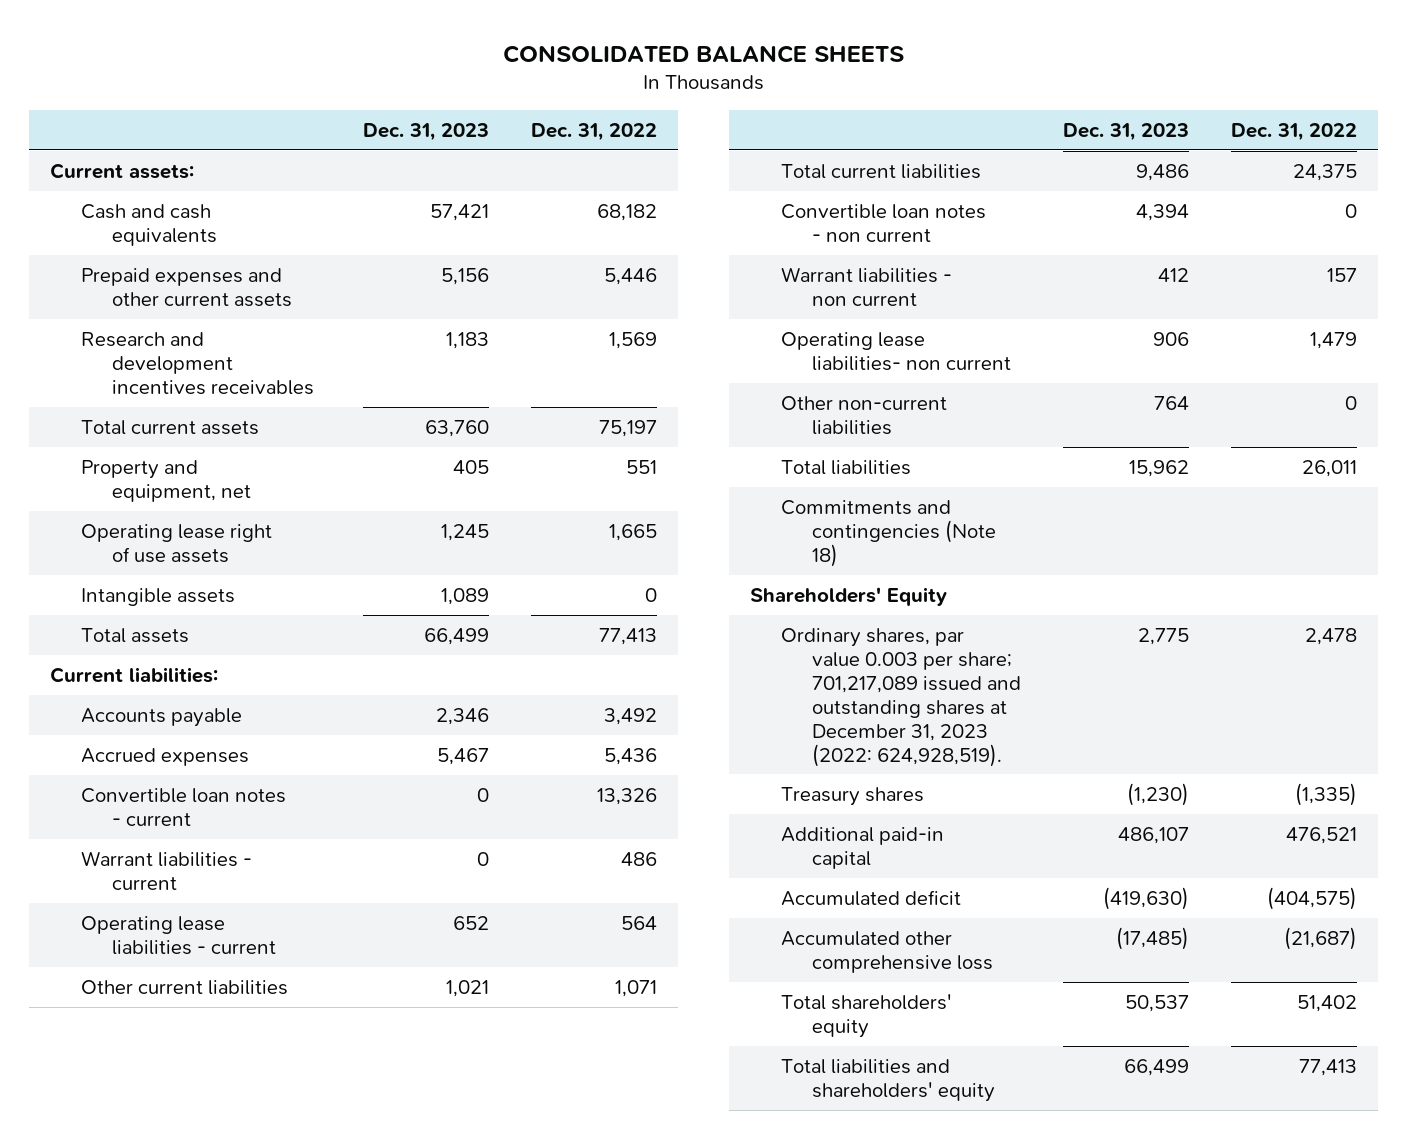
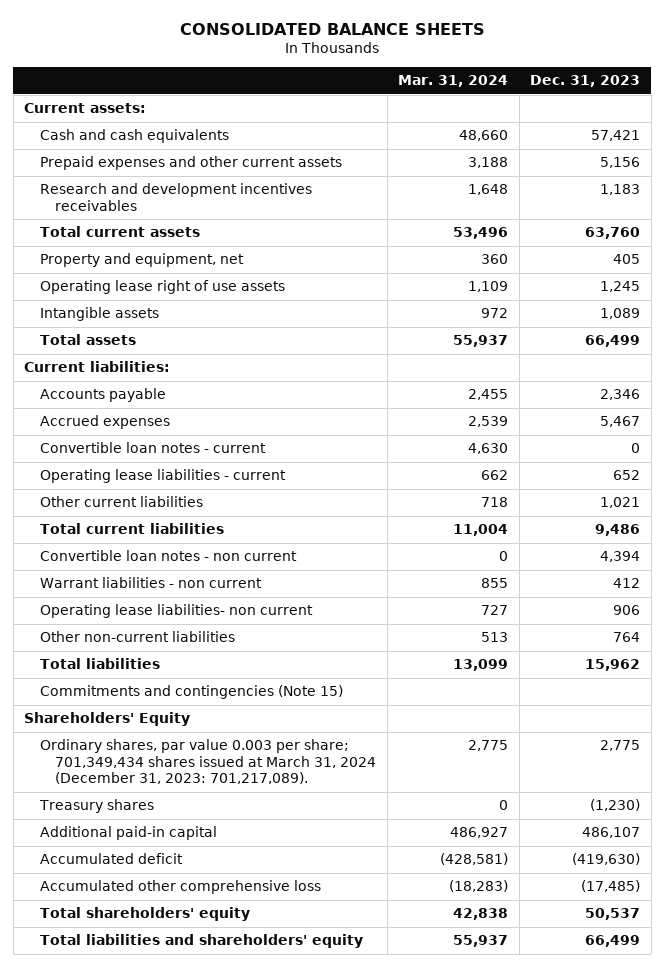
- | Dec. 31, 2023 | Dec. 31, 2022
+ | Mar. 31, 2024 | Dec. 31, 2023
- Warrant liabilities - current | 0 | 486
- Commitments and contingencies (Note 18)
+ Commitments and contingencies (Note 15)
- Ordinary shares, par value 0.003 per share; 701,217,089 issued and outstanding shares at December 31, 2023 (2022: 624,928,519). | 2,775 | 2,478
+ Ordinary shares, par value 0.003 per share; 701,349,434 shares issued at March 31, 2024 (December 31, 2023: 701,217,089). | 2,775 | 2,775

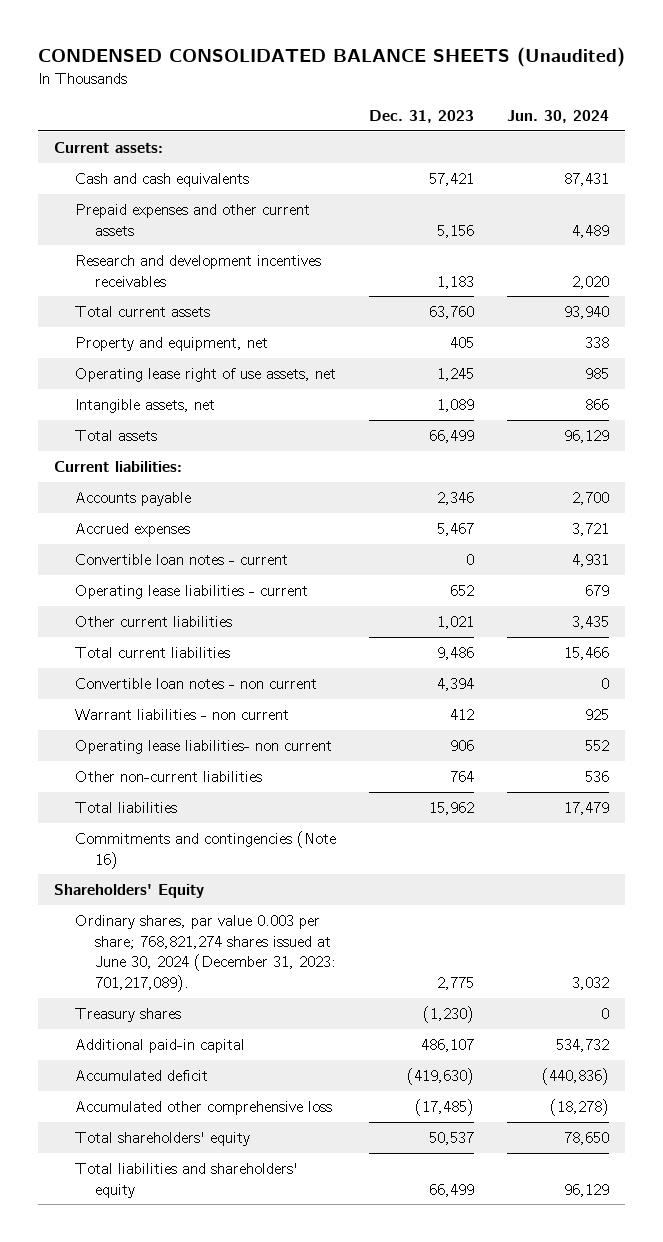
- CONSOLIDATED BALANCE SHEETS
+ CONDENSED CONSOLIDATED BALANCE SHEETS (Unaudited)
- | Mar. 31, 2024 | Dec. 31, 2023
+ | Dec. 31, 2023 | Jun. 30, 2024
- Operating lease right of use assets | 1,109 | 1,245
- Intangible assets | 972 | 1,089
+ Operating lease right of use assets, net | 1,245 | 985
+ Intangible assets, net | 1,089 | 866
- Commitments and contingencies (Note 15)
+ Commitments and contingencies (Note 16)
- Ordinary shares, par value 0.003 per share; 701,349,434 shares issued at March 31, 2024 (December 31, 2023: 701,217,089). | 2,775 | 2,775
+ Ordinary shares, par value 0.003 per share; 768,821,274 shares issued at June 30, 2024 (December 31, 2023: 701,217,089). | 2,775 | 3,032

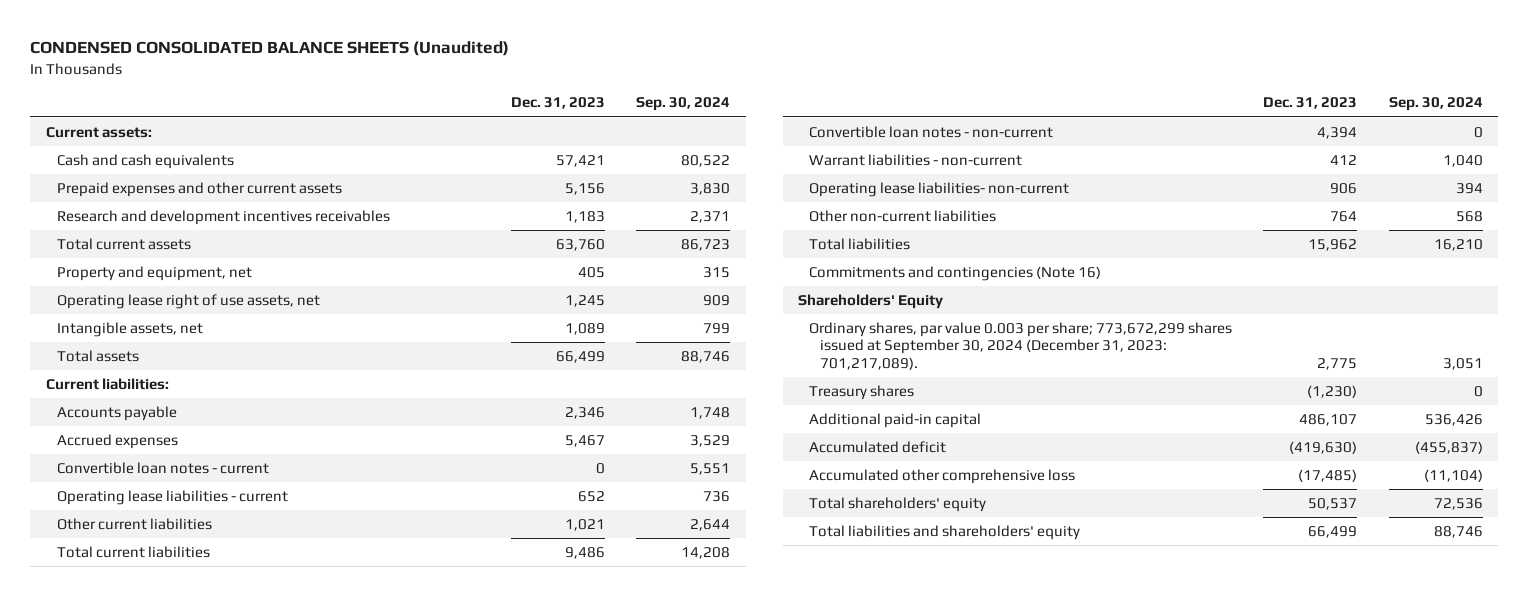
- | Dec. 31, 2023 | Jun. 30, 2024
+ | Dec. 31, 2023 | Sep. 30, 2024
- Convertible loan notes - non current | 4,394 | 0
- Warrant liabilities - non current | 412 | 925
- Operating lease liabilities- non current | 906 | 552
+ Convertible loan notes - non-current | 4,394 | 0
+ Warrant liabilities - non-current | 412 | 1,040
+ Operating lease liabilities- non-current | 906 | 394
- Ordinary shares, par value 0.003 per share; 768,821,274 shares issued at June 30, 2024 (December 31, 2023: 701,217,089). | 2,775 | 3,032
+ Ordinary shares, par value 0.003 per share; 773,672,299 shares issued at September 30, 2024 (December 31, 2023: 701,217,089). | 2,775 | 3,051

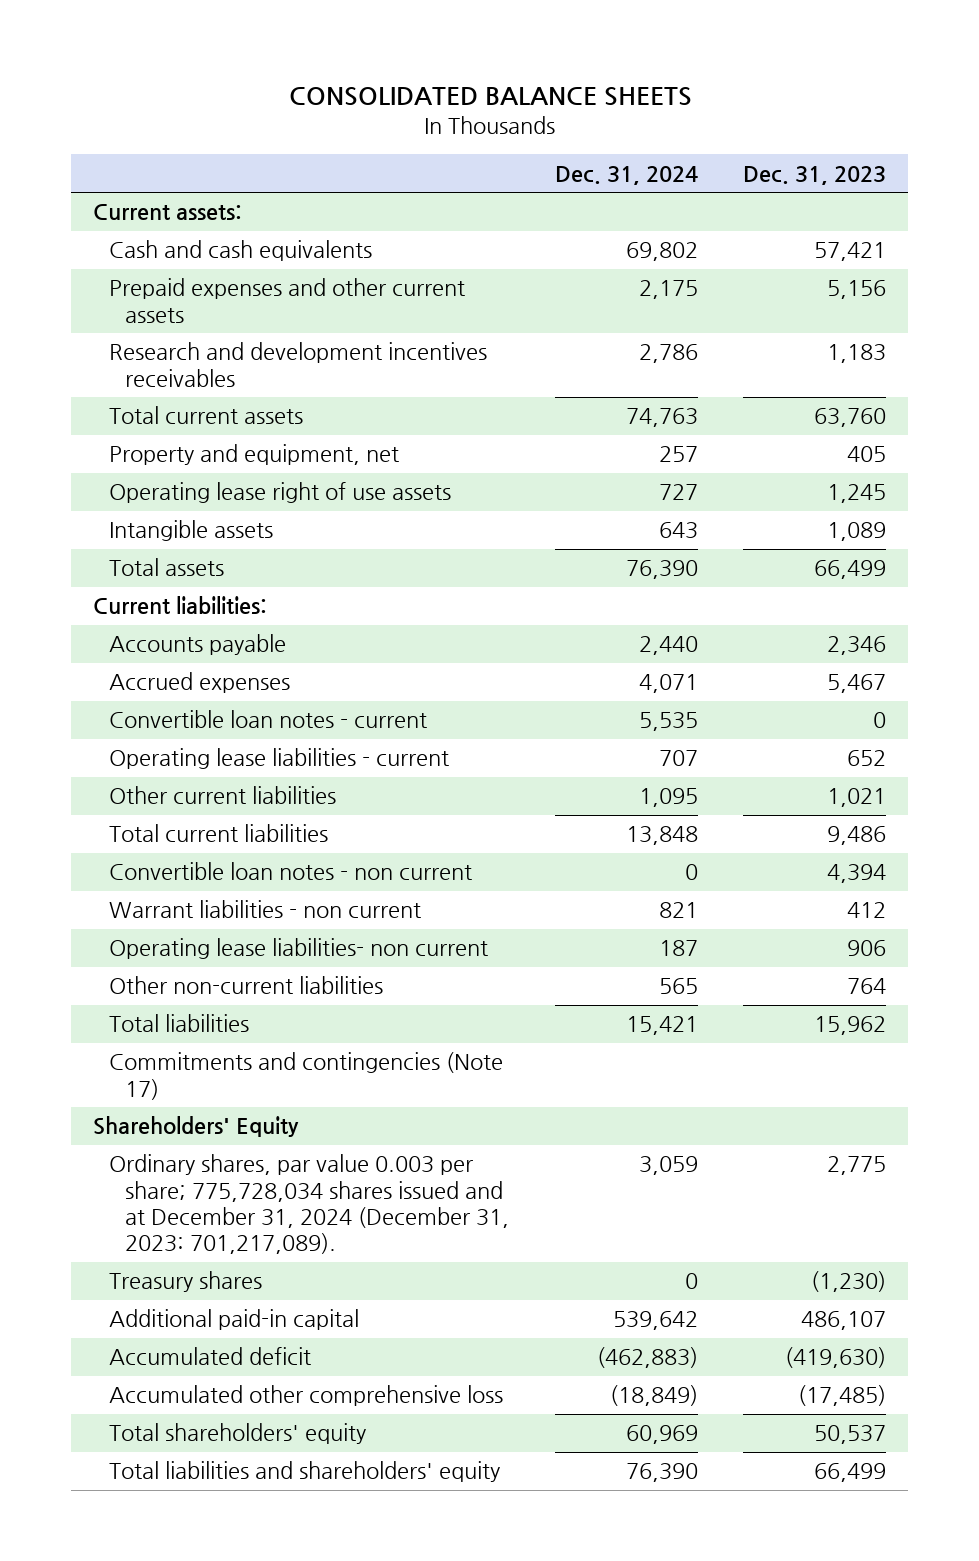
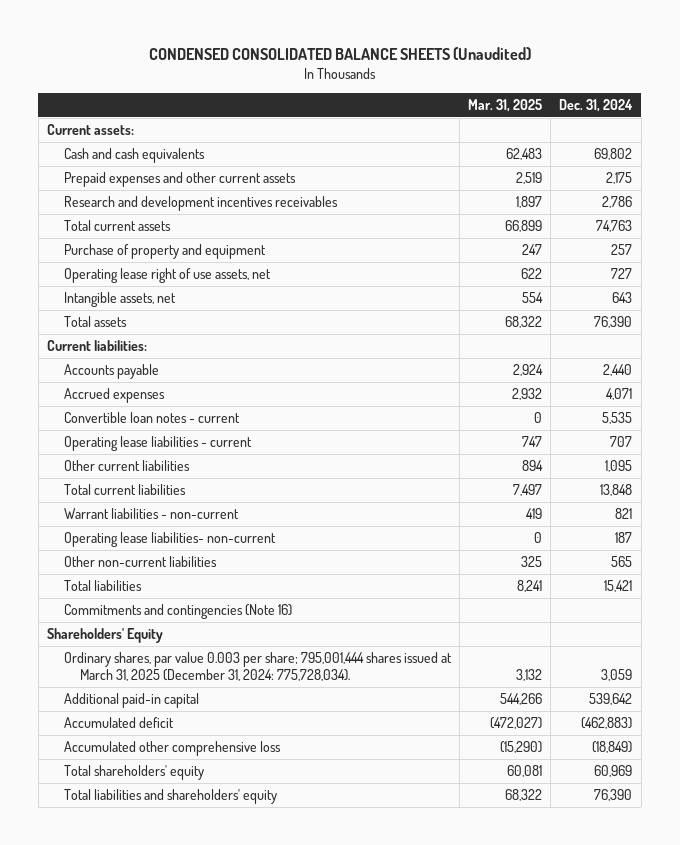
- CONSOLIDATED BALANCE SHEETS
+ CONDENSED CONSOLIDATED BALANCE SHEETS (Unaudited)
- | Dec. 31, 2024 | Dec. 31, 2023
+ | Mar. 31, 2025 | Dec. 31, 2024
- Property and equipment, net | 257 | 405
- Operating lease right of use assets | 727 | 1,245
- Intangible assets | 643 | 1,089
+ Purchase of property and equipment | 247 | 257
+ Operating lease right of use assets, net | 622 | 727
+ Intangible assets, net | 554 | 643
- Convertible loan notes - non current | 0 | 4,394
- Warrant liabilities - non current | 821 | 412
- Operating lease liabilities- non current | 187 | 906
+ Warrant liabilities - non-current | 419 | 821
+ Operating lease liabilities- non-current | 0 | 187
- Commitments and contingencies (Note 17)
+ Commitments and contingencies (Note 16)
- Ordinary shares, par value 0.003 per share; 775,728,034 shares issued and at December 31, 2024 (December 31, 2023: 701,217,089). | 3,059 | 2,775
- Treasury shares | 0 | (1,230)
+ Ordinary shares, par value 0.003 per share; 795,001,444 shares issued at March 31, 2025 (December 31, 2024: 775,728,034). | 3,132 | 3,059

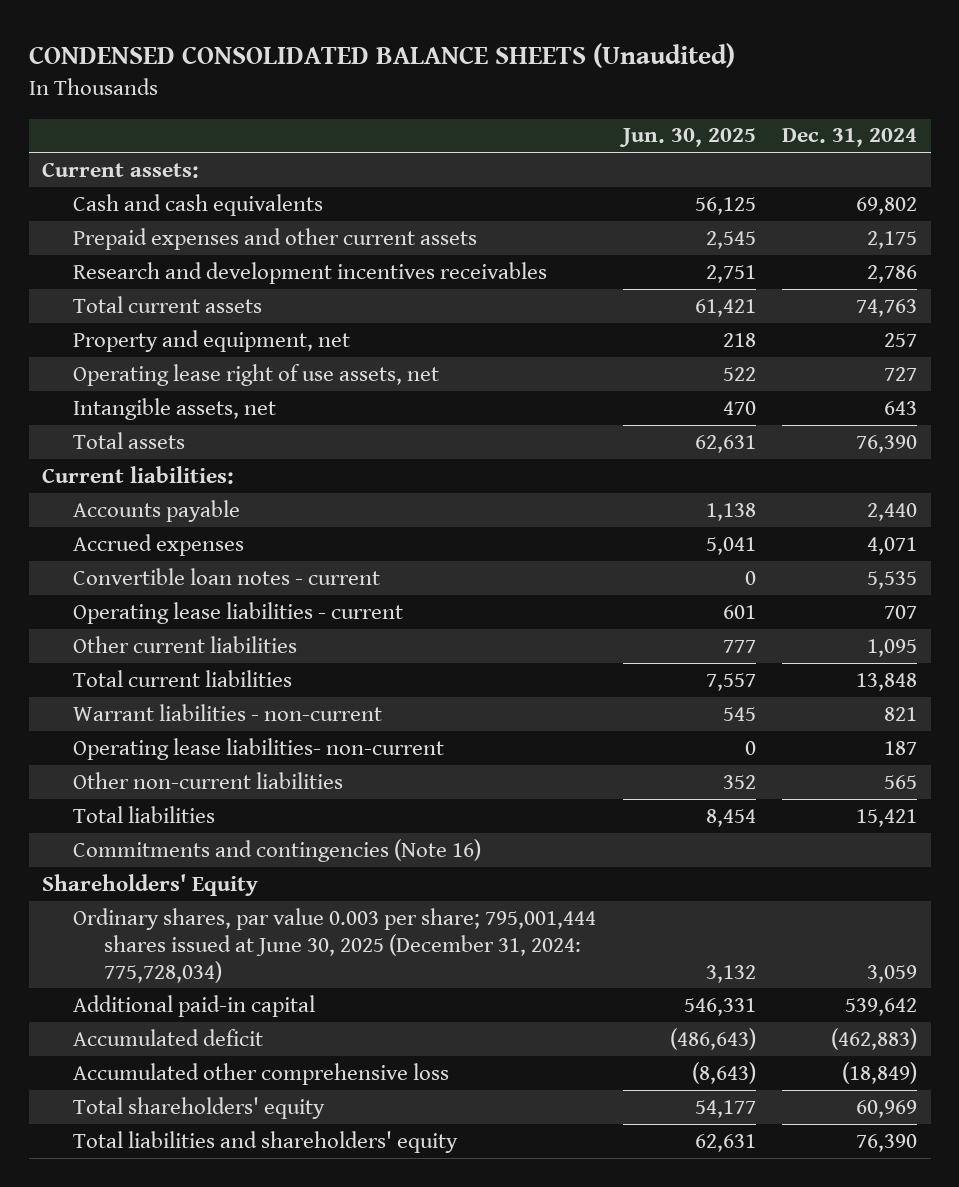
- | Mar. 31, 2025 | Dec. 31, 2024
+ | Jun. 30, 2025 | Dec. 31, 2024
- Purchase of property and equipment | 247 | 257
+ Property and equipment, net | 218 | 257
- Ordinary shares, par value 0.003 per share; 795,001,444 shares issued at March 31, 2025 (December 31, 2024: 775,728,034). | 3,132 | 3,059
+ Ordinary shares, par value 0.003 per share; 795,001,444 shares issued at June 30, 2025 (December 31, 2024: 775,728,034) | 3,132 | 3,059

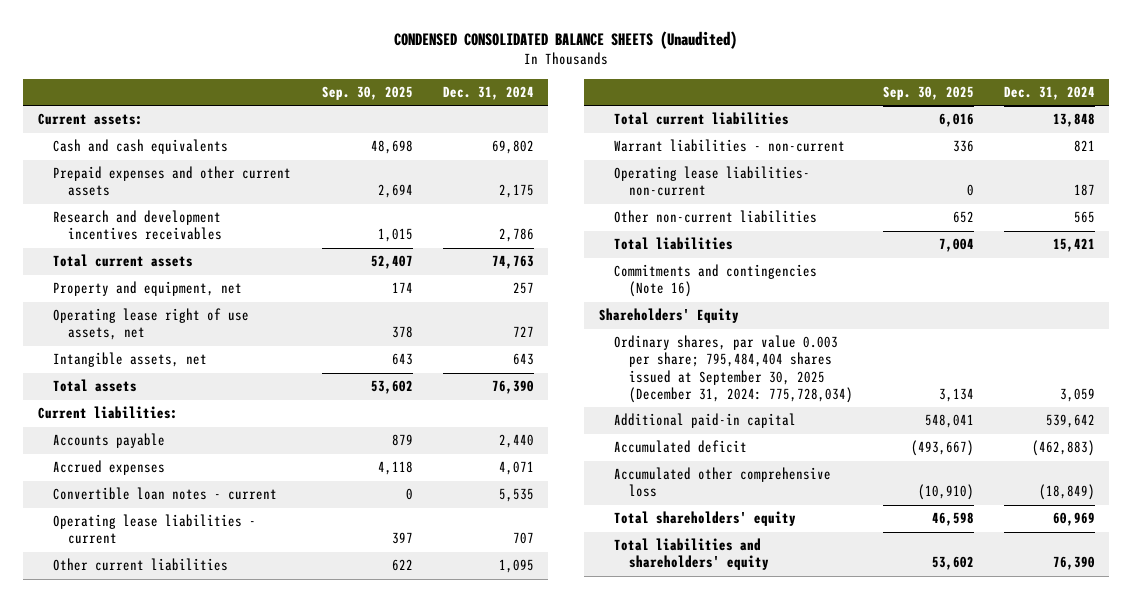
- | Jun. 30, 2025 | Dec. 31, 2024
+ | Sep. 30, 2025 | Dec. 31, 2024
- Ordinary shares, par value 0.003 per share; 795,001,444 shares issued at June 30, 2025 (December 31, 2024: 775,728,034) | 3,132 | 3,059
+ Ordinary shares, par value 0.003 per share; 795,484,404 shares issued at September 30, 2025 (December 31, 2024: 775,728,034) | 3,134 | 3,059

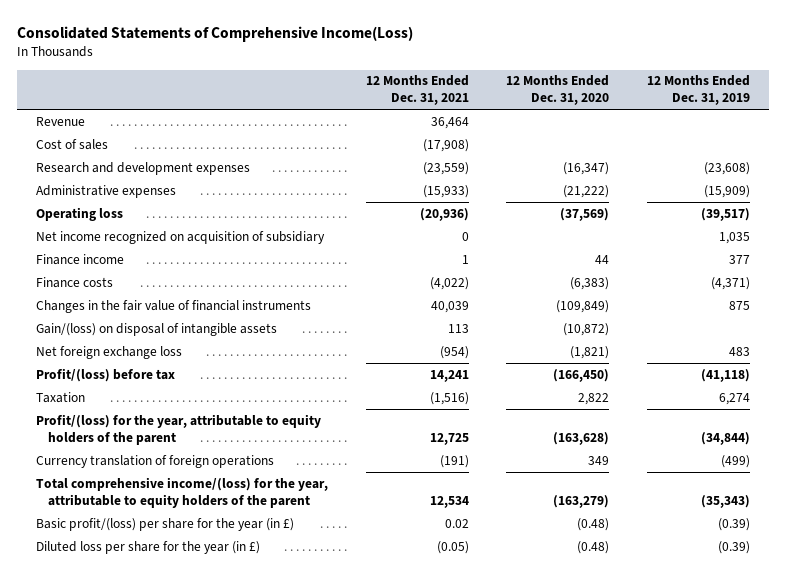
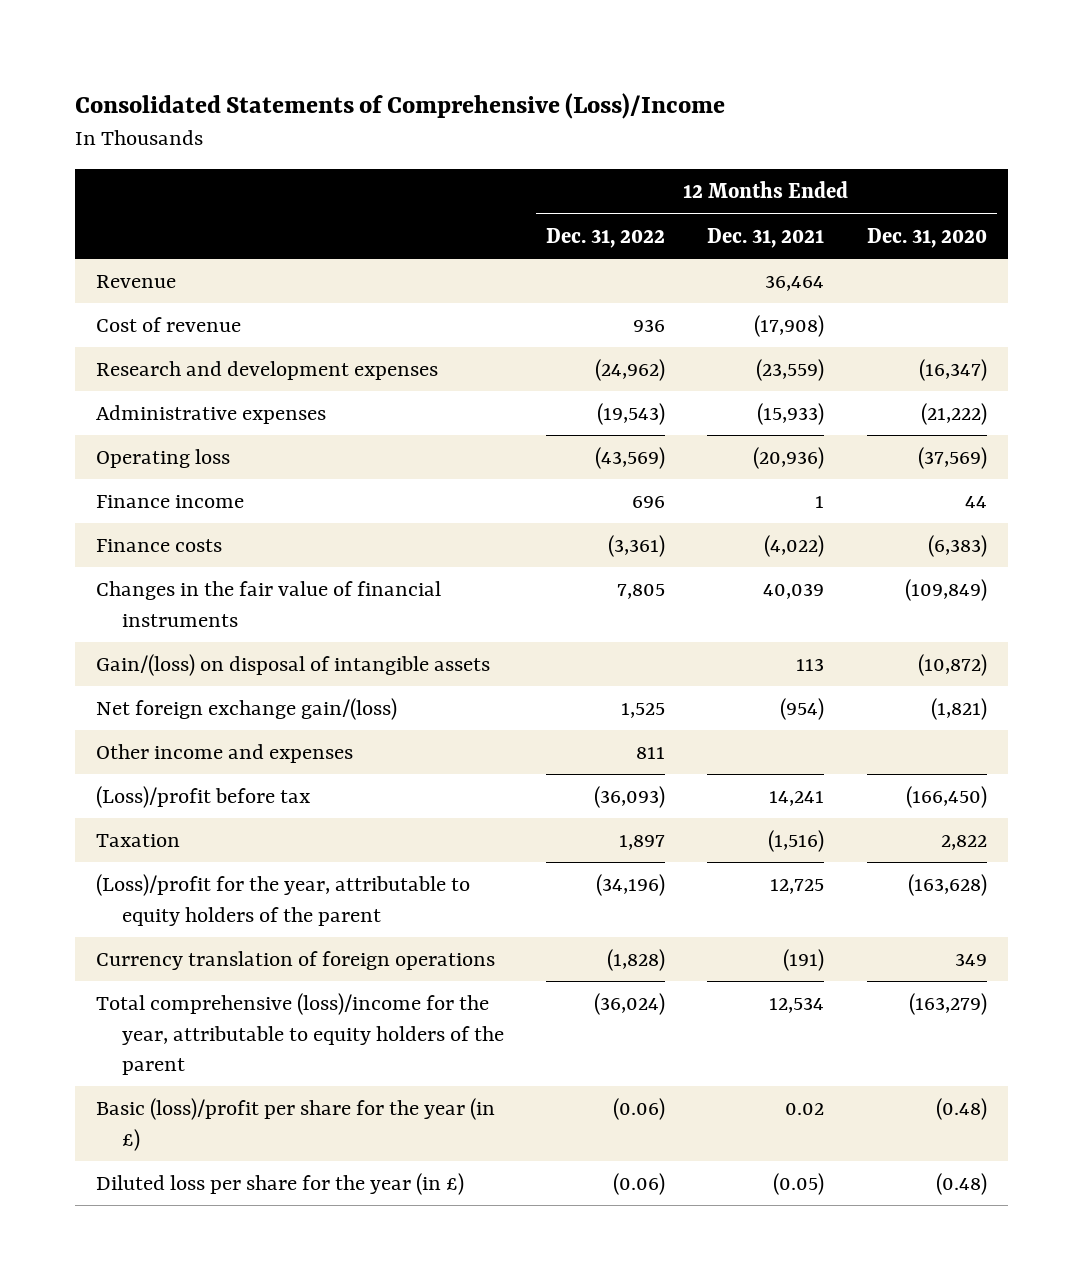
- Consolidated Statements of Comprehensive Income(Loss)
+ Consolidated Statements of Comprehensive (Loss)/Income
- | 12 Months Ended Dec. 31, 2021 | 12 Months Ended Dec. 31, 2020 | 12 Months Ended Dec. 31, 2019
+ | 12 Months Ended Dec. 31, 2022 | 12 Months Ended Dec. 31, 2021 | 12 Months Ended Dec. 31, 2020
- Cost of sales | (17,908) | |
+ Cost of revenue | 936 | (17,908) |
- Net income recognized on acquisition of subsidiary | 0 | | 1,035
- Net foreign exchange loss | (954) | (1,821) | 483
- Profit/(loss) before tax | 14,241 | (166,450) | (41,118)
+ Net foreign exchange gain/(loss) | 1,525 | (954) | (1,821)
+ Other income and expenses | 811 | |
+ (Loss)/profit before tax | (36,093) | 14,241 | (166,450)
- Profit/(loss) for the year, attributable to equity holders of the parent | 12,725 | (163,628) | (34,844)
+ (Loss)/profit for the year, attributable to equity holders of the parent | (34,196) | 12,725 | (163,628)
- Total comprehensive income/(loss) for the year, attributable to equity holders of the parent | 12,534 | (163,279) | (35,343)
- Basic profit/(loss) per share for the year (in £) | 0.02 | (0.48) | (0.39)
+ Total comprehensive (loss)/income for the year, attributable to equity holders of the parent | (36,024) | 12,534 | (163,279)
+ Basic (loss)/profit per share for the year (in £) | (0.06) | 0.02 | (0.48)

